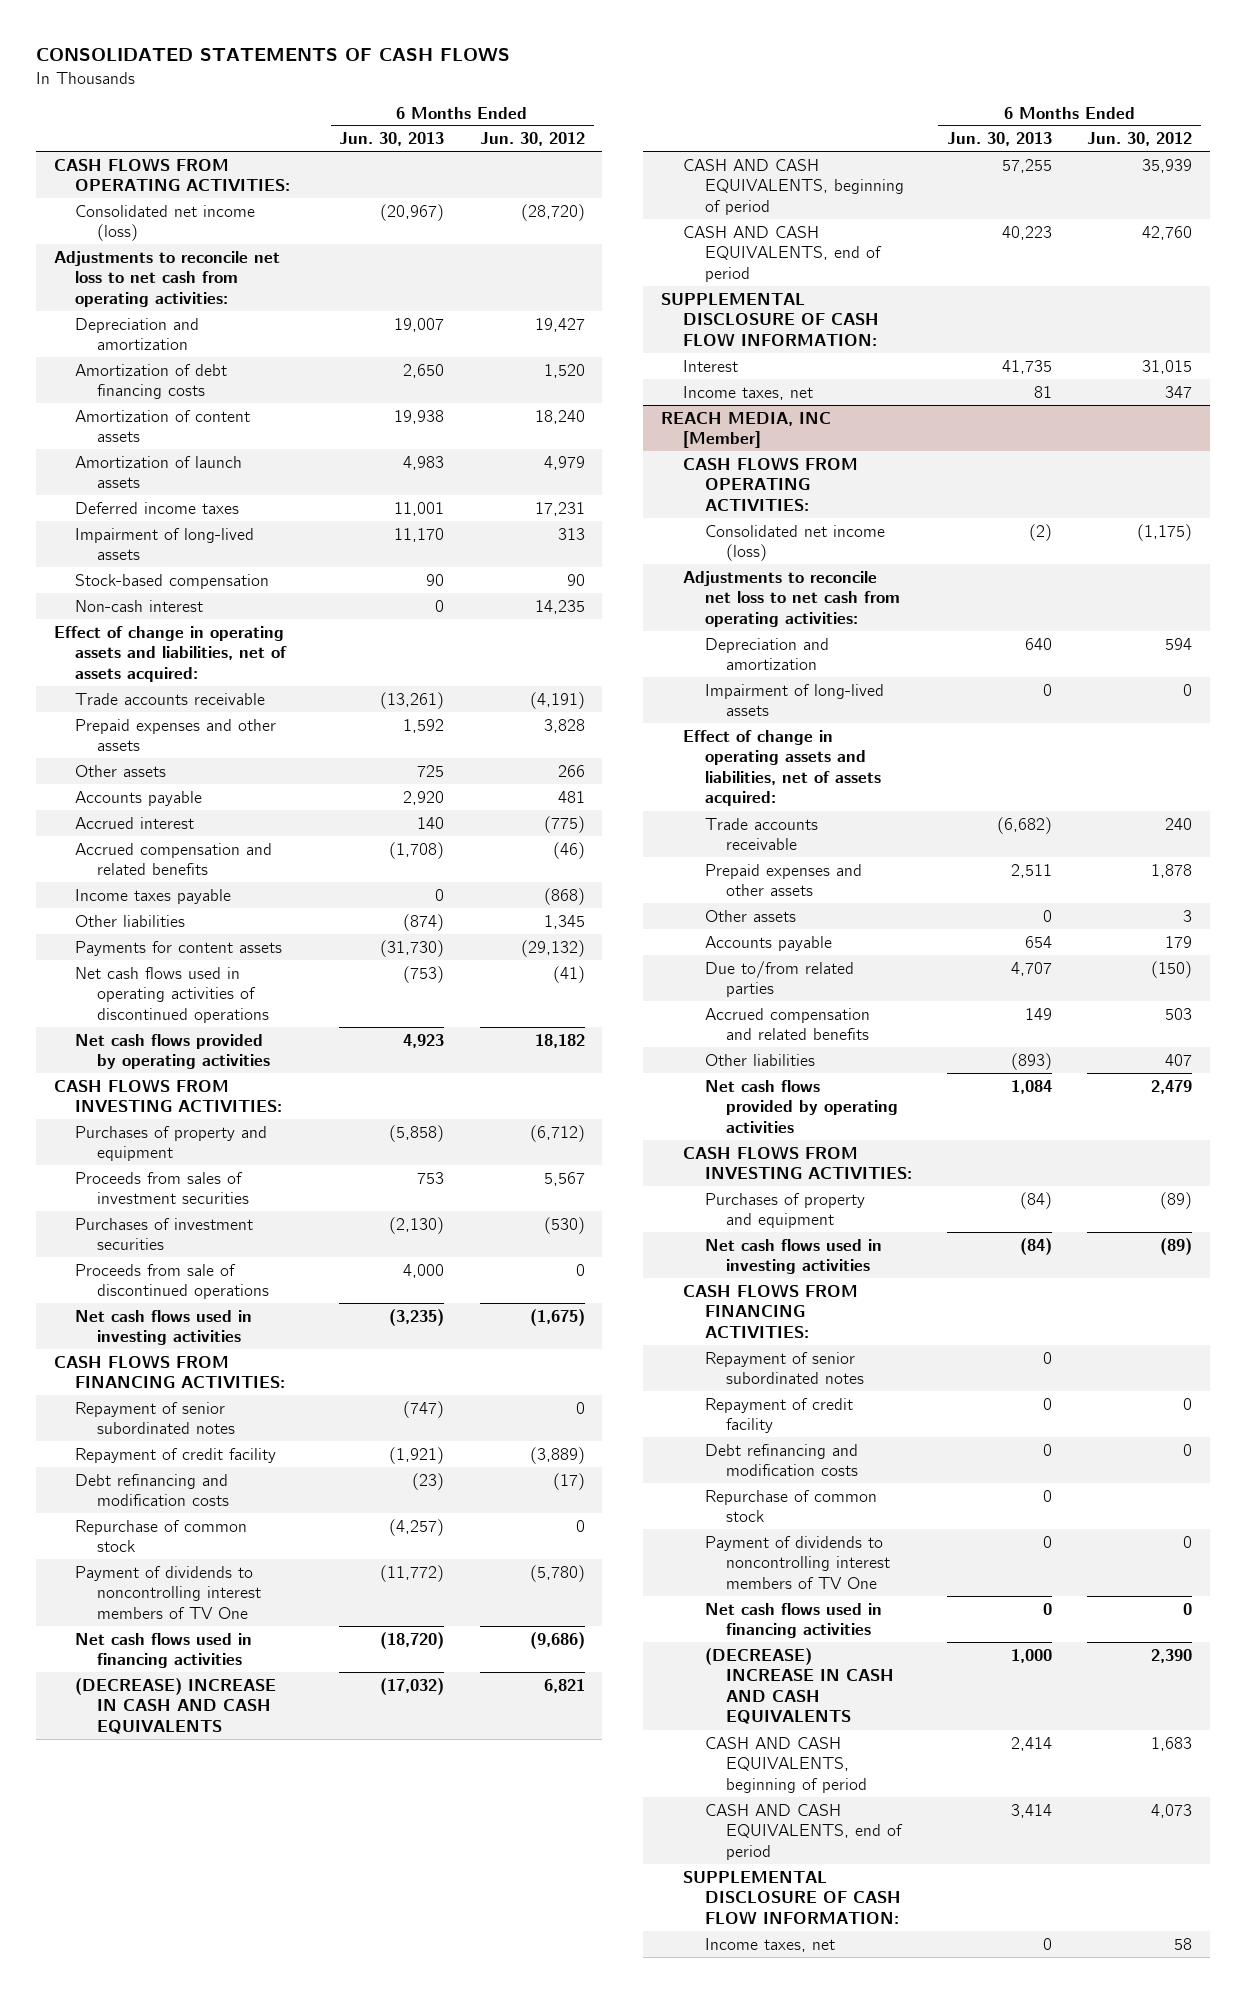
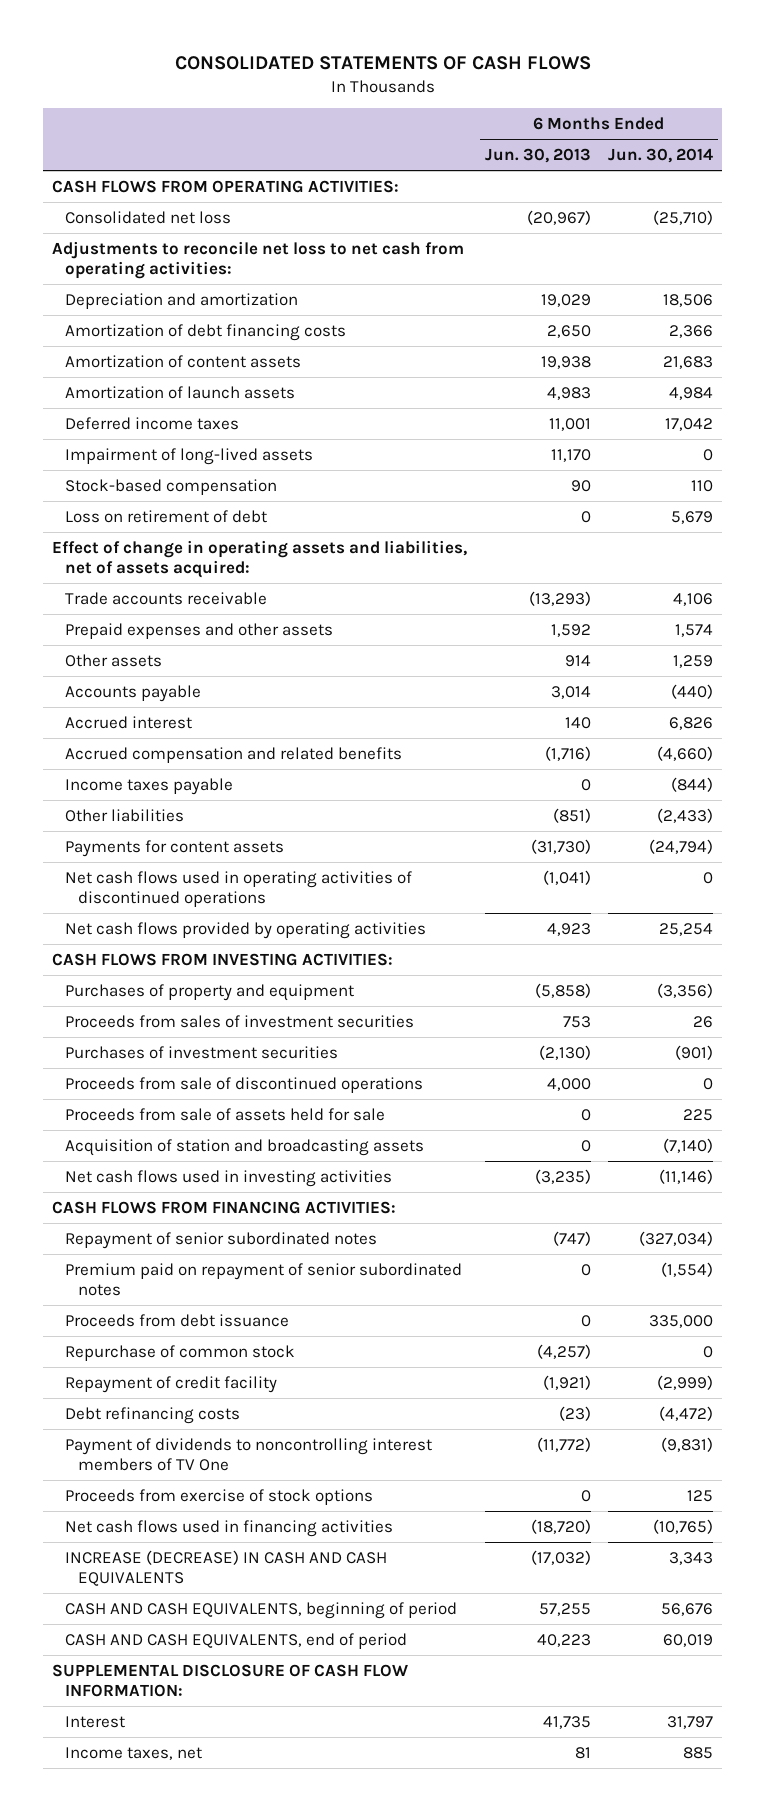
- | 6 Months Ended Jun. 30, 2013 | 6 Months Ended Jun. 30, 2012
+ | 6 Months Ended Jun. 30, 2013 | 6 Months Ended Jun. 30, 2014
- Consolidated net income (loss) | (20,967) | (28,720)
+ Consolidated net loss | (20,967) | (25,710)
- Depreciation and amortization | 19,007 | 19,427
+ Depreciation and amortization | 19,029 | 18,506
- Non-cash interest | 0 | 14,235
+ Loss on retirement of debt | 0 | 5,679
- Trade accounts receivable | (13,261) | (4,191)
+ Trade accounts receivable | (13,293) | 4,106
- Other assets | 725 | 266
- Accounts payable | 2,920 | 481
+ Other assets | 914 | 1,259
+ Accounts payable | 3,014 | (440)
- Accrued compensation and related benefits | (1,708) | (46)
+ Accrued compensation and related benefits | (1,716) | (4,660)
- Other liabilities | (874) | 1,345
+ Other liabilities | (851) | (2,433)
- Net cash flows used in operating activities of discontinued operations | (753) | (41)
+ Net cash flows used in operating activities of discontinued operations | (1,041) | 0
+ Proceeds from sale of assets held for sale | 0 | 225
+ Acquisition of station and broadcasting assets | 0 | (7,140)
- Debt refinancing and modification costs | (23) | (17)
+ Premium paid on repayment of senior subordinated notes | 0 | (1,554)
+ Proceeds from debt issuance | 0 | 335,000
moved down: Repayment of credit facility | (1,921) | (2,999)
+ Debt refinancing costs | (23) | (4,472)
+ Proceeds from exercise of stock options | 0 | 125
- (DECREASE) INCREASE IN CASH AND CASH EQUIVALENTS | (17,032) | 6,821
+ INCREASE (DECREASE) IN CASH AND CASH EQUIVALENTS | (17,032) | 3,343
- REACH MEDIA, INC [Member]
- CASH FLOWS FROM OPERATING ACTIVITIES:
- Consolidated net income (loss) | (2) | (1,175)
- Adjustments to reconcile net loss to net cash from operating activities:
- Depreciation and amortization | 640 | 594
- Impairment of long-lived assets | 0 | 0
- Effect of change in operating assets and liabilities, net of assets acquired:
- Trade accounts receivable | (6,682) | 240
- Prepaid expenses and other assets | 2,511 | 1,878
- Other assets | 0 | 3
- Accounts payable | 654 | 179
- Due to/from related parties | 4,707 | (150)
- Accrued compensation and related benefits | 149 | 503
- Other liabilities | (893) | 407
- Net cash flows provided by operating activities | 1,084 | 2,479
- CASH FLOWS FROM INVESTING ACTIVITIES:
- Purchases of property and equipment | (84) | (89)
- Net cash flows used in investing activities | (84) | (89)
- CASH FLOWS FROM FINANCING ACTIVITIES:
- Repayment of senior subordinated notes | 0 |
- Repayment of credit facility | 0 | 0
- Debt refinancing and modification costs | 0 | 0
- Repurchase of common stock | 0 |
- Payment of dividends to noncontrolling interest members of TV One | 0 | 0
- Net cash flows used in financing activities | 0 | 0
- (DECREASE) INCREASE IN CASH AND CASH EQUIVALENTS | 1,000 | 2,390
- CASH AND CASH EQUIVALENTS, beginning of period | 2,414 | 1,683
- CASH AND CASH EQUIVALENTS, end of period | 3,414 | 4,073
- SUPPLEMENTAL DISCLOSURE OF CASH FLOW INFORMATION:
- Income taxes, net | 0 | 58

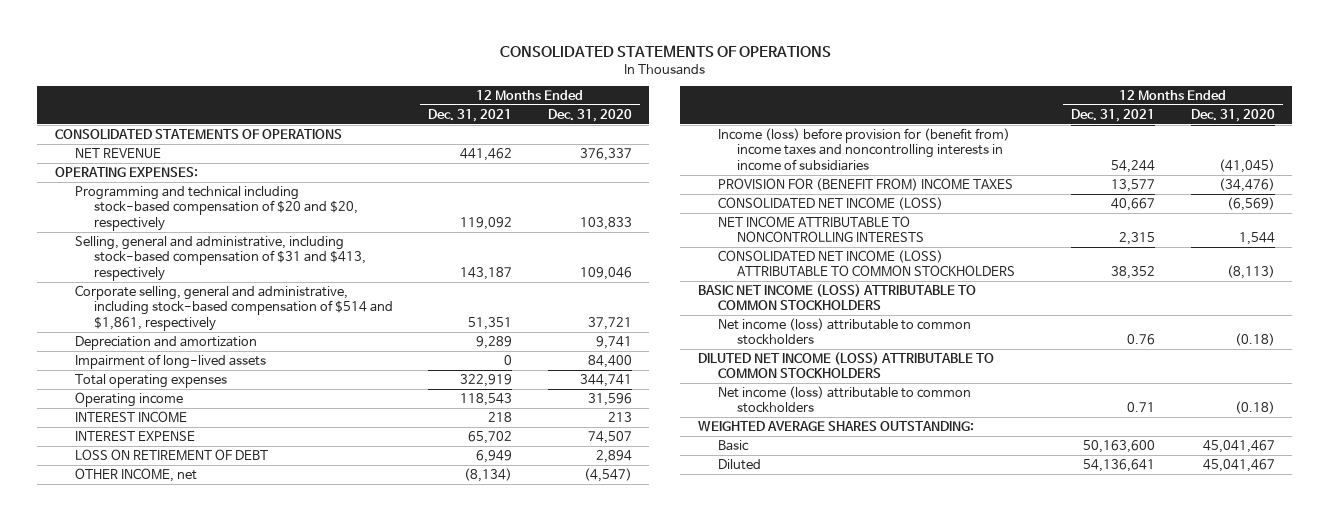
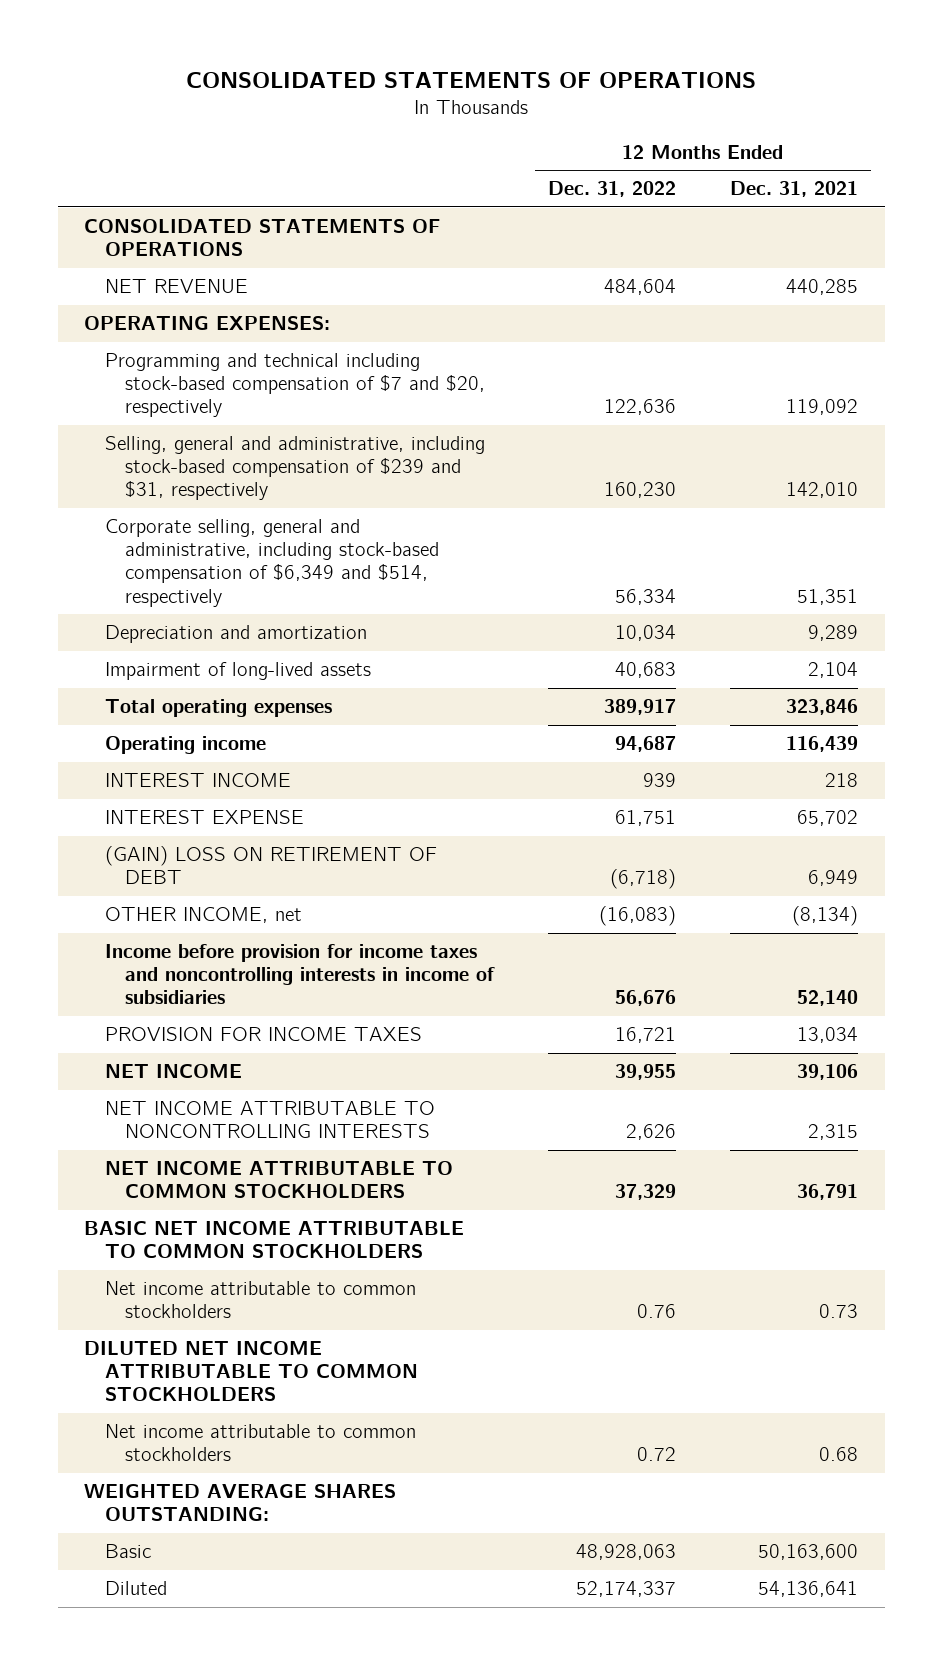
- | 12 Months Ended Dec. 31, 2021 | 12 Months Ended Dec. 31, 2020
+ | 12 Months Ended Dec. 31, 2022 | 12 Months Ended Dec. 31, 2021
- NET REVENUE | 441,462 | 376,337
+ NET REVENUE | 484,604 | 440,285
- Programming and technical including stock-based compensation of $20 and $20, respectively | 119,092 | 103,833
- Selling, general and administrative, including stock-based compensation of $31 and $413, respectively | 143,187 | 109,046
- Corporate selling, general and administrative, including stock-based compensation of $514 and $1,861, respectively | 51,351 | 37,721
+ Programming and technical including stock-based compensation of $7 and $20, respectively | 122,636 | 119,092
+ Selling, general and administrative, including stock-based compensation of $239 and $31, respectively | 160,230 | 142,010
+ Corporate selling, general and administrative, including stock-based compensation of $6,349 and $514, respectively | 56,334 | 51,351
- Impairment of long-lived assets | 0 | 84,400
- Total operating expenses | 322,919 | 344,741
- Operating income | 118,543 | 31,596
+ Impairment of long-lived assets | 40,683 | 2,104
+ Total operating expenses | 389,917 | 323,846
+ Operating income | 94,687 | 116,439
- LOSS ON RETIREMENT OF DEBT | 6,949 | 2,894
+ (GAIN) LOSS ON RETIREMENT OF DEBT | (6,718) | 6,949
- Income (loss) before provision for (benefit from) income taxes and noncontrolling interests in income of subsidiaries | 54,244 | (41,045)
- PROVISION FOR (BENEFIT FROM) INCOME TAXES | 13,577 | (34,476)
- CONSOLIDATED NET INCOME (LOSS) | 40,667 | (6,569)
+ Income before provision for income taxes and noncontrolling interests in income of subsidiaries | 56,676 | 52,140
+ PROVISION FOR INCOME TAXES | 16,721 | 13,034
+ NET INCOME | 39,955 | 39,106
- CONSOLIDATED NET INCOME (LOSS) ATTRIBUTABLE TO COMMON STOCKHOLDERS | 38,352 | (8,113)
- BASIC NET INCOME (LOSS) ATTRIBUTABLE TO COMMON STOCKHOLDERS
- Net income (loss) attributable to common stockholders | 0.76 | (0.18)
- DILUTED NET INCOME (LOSS) ATTRIBUTABLE TO COMMON STOCKHOLDERS
- Net income (loss) attributable to common stockholders | 0.71 | (0.18)
+ NET INCOME ATTRIBUTABLE TO COMMON STOCKHOLDERS | 37,329 | 36,791
+ BASIC NET INCOME ATTRIBUTABLE TO COMMON STOCKHOLDERS
+ Net income attributable to common stockholders | 0.76 | 0.73
+ DILUTED NET INCOME ATTRIBUTABLE TO COMMON STOCKHOLDERS
+ Net income attributable to common stockholders | 0.72 | 0.68

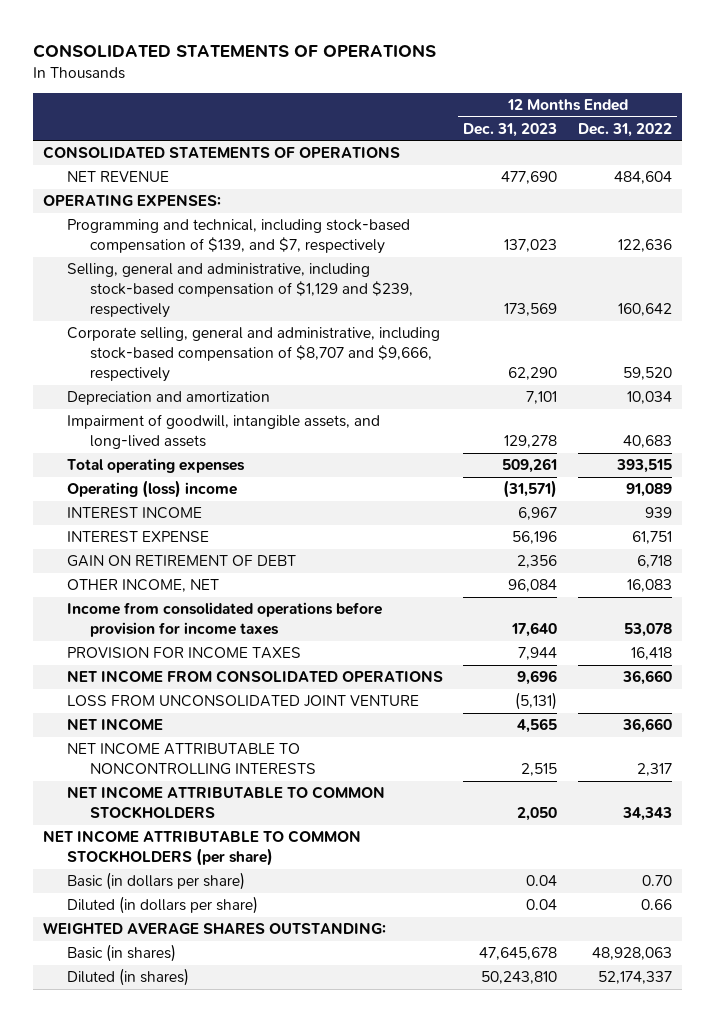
- | 12 Months Ended Dec. 31, 2022 | 12 Months Ended Dec. 31, 2021
+ | 12 Months Ended Dec. 31, 2023 | 12 Months Ended Dec. 31, 2022
- Programming and technical including stock-based compensation of $7 and $20, respectively | 122,636 | 119,092
- Selling, general and administrative, including stock-based compensation of $239 and $31, respectively | 160,230 | 142,010
- Corporate selling, general and administrative, including stock-based compensation of $6,349 and $514, respectively | 56,334 | 51,351
+ Programming and technical, including stock-based compensation of $139, and $7, respectively | 137,023 | 122,636
+ Selling, general and administrative, including stock-based compensation of $1,129 and $239, respectively | 173,569 | 160,642
+ Corporate selling, general and administrative, including stock-based compensation of $8,707 and $9,666, respectively | 62,290 | 59,520
- Impairment of long-lived assets | 40,683 | 2,104
- Total operating expenses | 389,917 | 323,846
- Operating income | 94,687 | 116,439
+ Impairment of goodwill, intangible assets, and long-lived assets | 129,278 | 40,683
+ Total operating expenses | 509,261 | 393,515
+ Operating (loss) income | (31,571) | 91,089
- (GAIN) LOSS ON RETIREMENT OF DEBT | (6,718) | 6,949
- OTHER INCOME, net | (16,083) | (8,134)
- Income before provision for income taxes and noncontrolling interests in income of subsidiaries | 56,676 | 52,140
- PROVISION FOR INCOME TAXES | 16,721 | 13,034
- NET INCOME | 39,955 | 39,106
- NET INCOME ATTRIBUTABLE TO NONCONTROLLING INTERESTS | 2,626 | 2,315
- NET INCOME ATTRIBUTABLE TO COMMON STOCKHOLDERS | 37,329 | 36,791
- BASIC NET INCOME ATTRIBUTABLE TO COMMON STOCKHOLDERS
- Net income attributable to common stockholders | 0.76 | 0.73
- DILUTED NET INCOME ATTRIBUTABLE TO COMMON STOCKHOLDERS
- Net income attributable to common stockholders | 0.72 | 0.68
+ GAIN ON RETIREMENT OF DEBT | 2,356 | 6,718
+ OTHER INCOME, NET | 96,084 | 16,083
+ Income from consolidated operations before provision for income taxes | 17,640 | 53,078
+ PROVISION FOR INCOME TAXES | 7,944 | 16,418
+ NET INCOME FROM CONSOLIDATED OPERATIONS | 9,696 | 36,660
+ LOSS FROM UNCONSOLIDATED JOINT VENTURE | (5,131) |
+ NET INCOME | 4,565 | 36,660
+ NET INCOME ATTRIBUTABLE TO NONCONTROLLING INTERESTS | 2,515 | 2,317
+ NET INCOME ATTRIBUTABLE TO COMMON STOCKHOLDERS | 2,050 | 34,343
+ NET INCOME ATTRIBUTABLE TO COMMON STOCKHOLDERS (per share)
+ Basic (in dollars per share) | 0.04 | 0.70
+ Diluted (in dollars per share) | 0.04 | 0.66
- Basic | 48,928,063 | 50,163,600
- Diluted | 52,174,337 | 54,136,641
+ Basic (in shares) | 47,645,678 | 48,928,063
+ Diluted (in shares) | 50,243,810 | 52,174,337

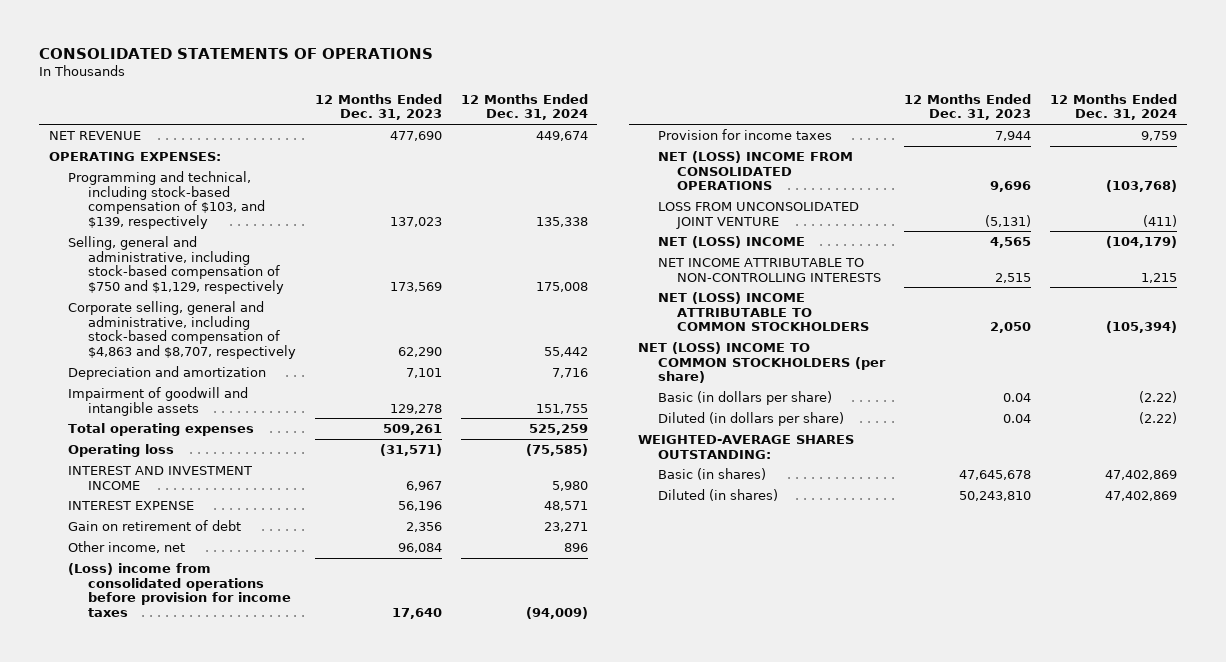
- | 12 Months Ended Dec. 31, 2023 | 12 Months Ended Dec. 31, 2022
+ | 12 Months Ended Dec. 31, 2023 | 12 Months Ended Dec. 31, 2024
- CONSOLIDATED STATEMENTS OF OPERATIONS
- Programming and technical, including stock-based compensation of $139, and $7, respectively | 137,023 | 122,636
- Selling, general and administrative, including stock-based compensation of $1,129 and $239, respectively | 173,569 | 160,642
- Corporate selling, general and administrative, including stock-based compensation of $8,707 and $9,666, respectively | 62,290 | 59,520
+ Programming and technical, including stock-based compensation of $103, and $139, respectively | 137,023 | 135,338
+ Selling, general and administrative, including stock-based compensation of $750 and $1,129, respectively | 173,569 | 175,008
+ Corporate selling, general and administrative, including stock-based compensation of $4,863 and $8,707, respectively | 62,290 | 55,442
- Impairment of goodwill, intangible assets, and long-lived assets | 129,278 | 40,683
+ Impairment of goodwill and intangible assets | 129,278 | 151,755
- Operating (loss) income | (31,571) | 91,089
- INTEREST INCOME | 6,967 | 939
+ Operating loss | (31,571) | (75,585)
+ INTEREST AND INVESTMENT INCOME | 6,967 | 5,980
- GAIN ON RETIREMENT OF DEBT | 2,356 | 6,718
- OTHER INCOME, NET | 96,084 | 16,083
- Income from consolidated operations before provision for income taxes | 17,640 | 53,078
- PROVISION FOR INCOME TAXES | 7,944 | 16,418
- NET INCOME FROM CONSOLIDATED OPERATIONS | 9,696 | 36,660
+ Gain on retirement of debt | 2,356 | 23,271
+ Other income, net | 96,084 | 896
+ (Loss) income from consolidated operations before provision for income taxes | 17,640 | (94,009)
+ Provision for income taxes | 7,944 | 9,759
+ NET (LOSS) INCOME FROM CONSOLIDATED OPERATIONS | 9,696 | (103,768)
- NET INCOME | 4,565 | 36,660
- NET INCOME ATTRIBUTABLE TO NONCONTROLLING INTERESTS | 2,515 | 2,317
- NET INCOME ATTRIBUTABLE TO COMMON STOCKHOLDERS | 2,050 | 34,343
- NET INCOME ATTRIBUTABLE TO COMMON STOCKHOLDERS (per share)
+ NET (LOSS) INCOME | 4,565 | (104,179)
+ NET INCOME ATTRIBUTABLE TO NON-CONTROLLING INTERESTS | 2,515 | 1,215
+ NET (LOSS) INCOME ATTRIBUTABLE TO COMMON STOCKHOLDERS | 2,050 | (105,394)
+ NET (LOSS) INCOME TO COMMON STOCKHOLDERS (per share)
- WEIGHTED AVERAGE SHARES OUTSTANDING:
+ WEIGHTED-AVERAGE SHARES OUTSTANDING:

